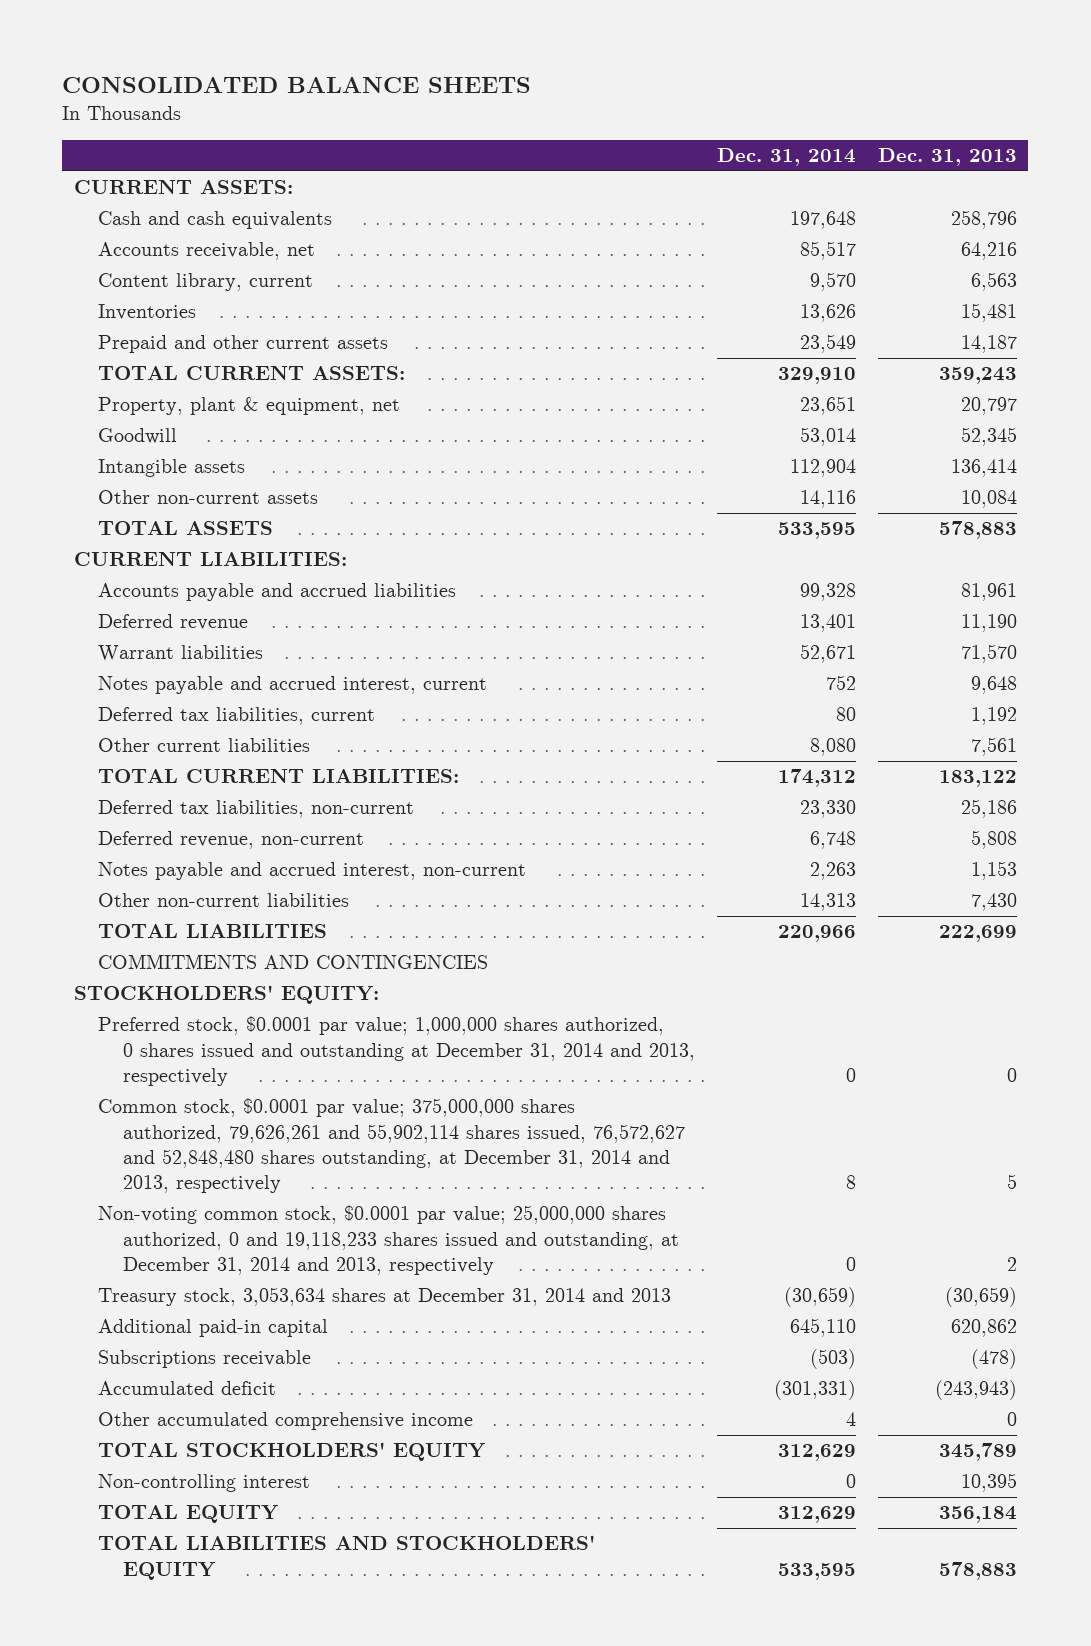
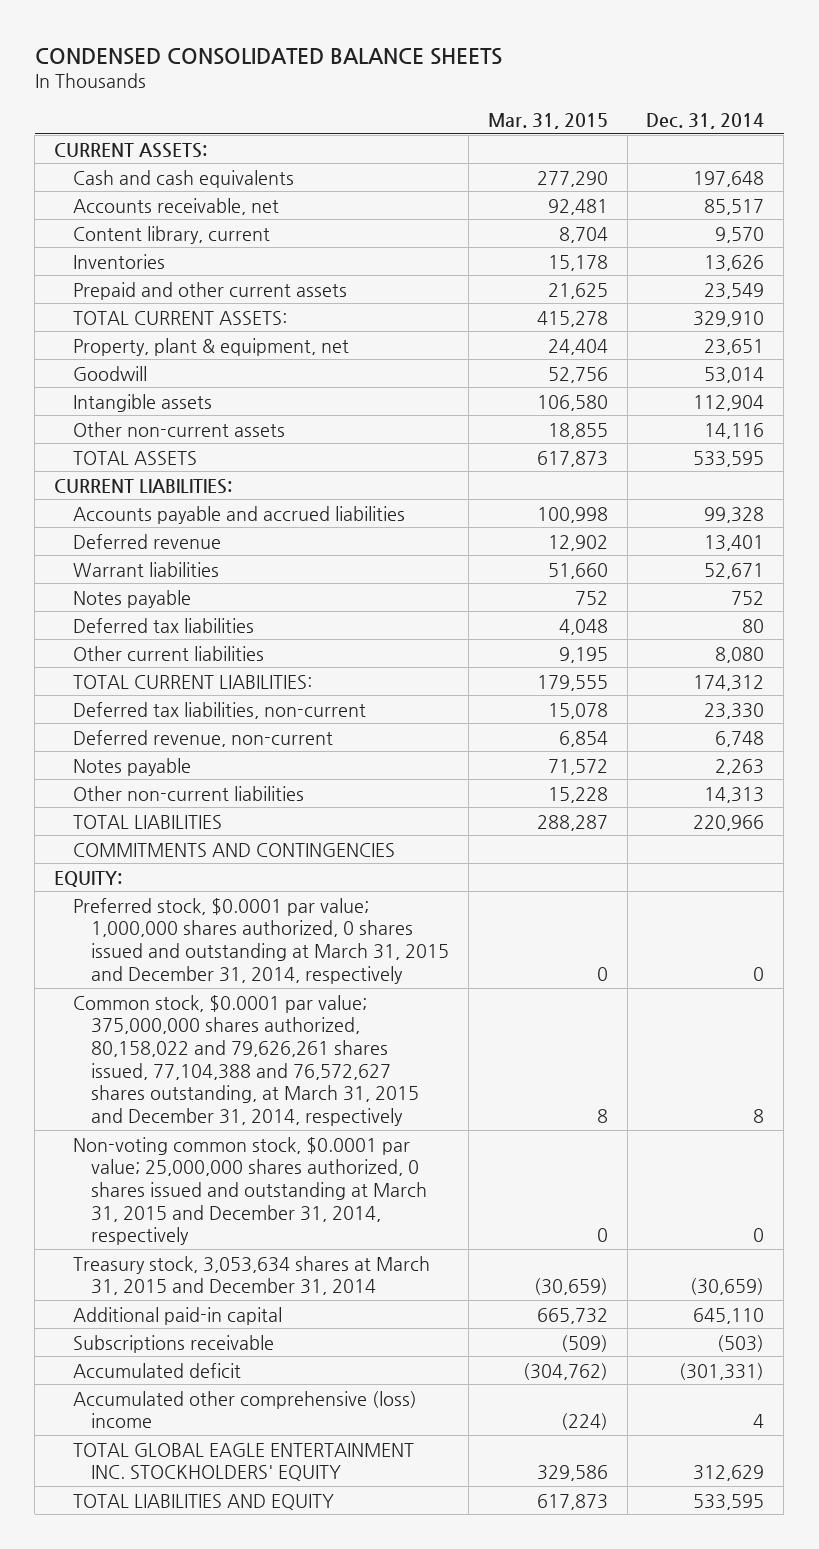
- CONSOLIDATED BALANCE SHEETS
+ CONDENSED CONSOLIDATED BALANCE SHEETS
- | Dec. 31, 2014 | Dec. 31, 2013
+ | Mar. 31, 2015 | Dec. 31, 2014
- Notes payable and accrued interest, current | 752 | 9,648
- Deferred tax liabilities, current | 80 | 1,192
+ Notes payable | 752 | 752
+ Deferred tax liabilities | 4,048 | 80
- Notes payable and accrued interest, non-current | 2,263 | 1,153
+ Notes payable | 71,572 | 2,263
- STOCKHOLDERS' EQUITY:
- Preferred stock, $0.0001 par value; 1,000,000 shares authorized, 0 shares issued and outstanding at December 31, 2014 and 2013, respectively | 0 | 0
- Common stock, $0.0001 par value; 375,000,000 shares authorized, 79,626,261 and 55,902,114 shares issued, 76,572,627 and 52,848,480 shares outstanding, at December 31, 2014 and 2013, respectively | 8 | 5
- Non-voting common stock, $0.0001 par value; 25,000,000 shares authorized, 0 and 19,118,233 shares issued and outstanding, at December 31, 2014 and 2013, respectively | 0 | 2
- Treasury stock, 3,053,634 shares at December 31, 2014 and 2013 | (30,659) | (30,659)
+ EQUITY:
+ Preferred stock, $0.0001 par value; 1,000,000 shares authorized, 0 shares issued and outstanding at March 31, 2015 and December 31, 2014, respectively | 0 | 0
+ Common stock, $0.0001 par value; 375,000,000 shares authorized, 80,158,022 and 79,626,261 shares issued, 77,104,388 and 76,572,627 shares outstanding, at March 31, 2015 and December 31, 2014, respectively | 8 | 8
+ Non-voting common stock, $0.0001 par value; 25,000,000 shares authorized, 0 shares issued and outstanding at March 31, 2015 and December 31, 2014, respectively | 0 | 0
+ Treasury stock, 3,053,634 shares at March 31, 2015 and December 31, 2014 | (30,659) | (30,659)
- Other accumulated comprehensive income | 4 | 0
- TOTAL STOCKHOLDERS' EQUITY | 312,629 | 345,789
- Non-controlling interest | 0 | 10,395
- TOTAL EQUITY | 312,629 | 356,184
- TOTAL LIABILITIES AND STOCKHOLDERS' EQUITY | 533,595 | 578,883
+ Accumulated other comprehensive (loss) income | (224) | 4
+ TOTAL GLOBAL EAGLE ENTERTAINMENT INC. STOCKHOLDERS' EQUITY | 329,586 | 312,629
+ TOTAL LIABILITIES AND EQUITY | 617,873 | 533,595

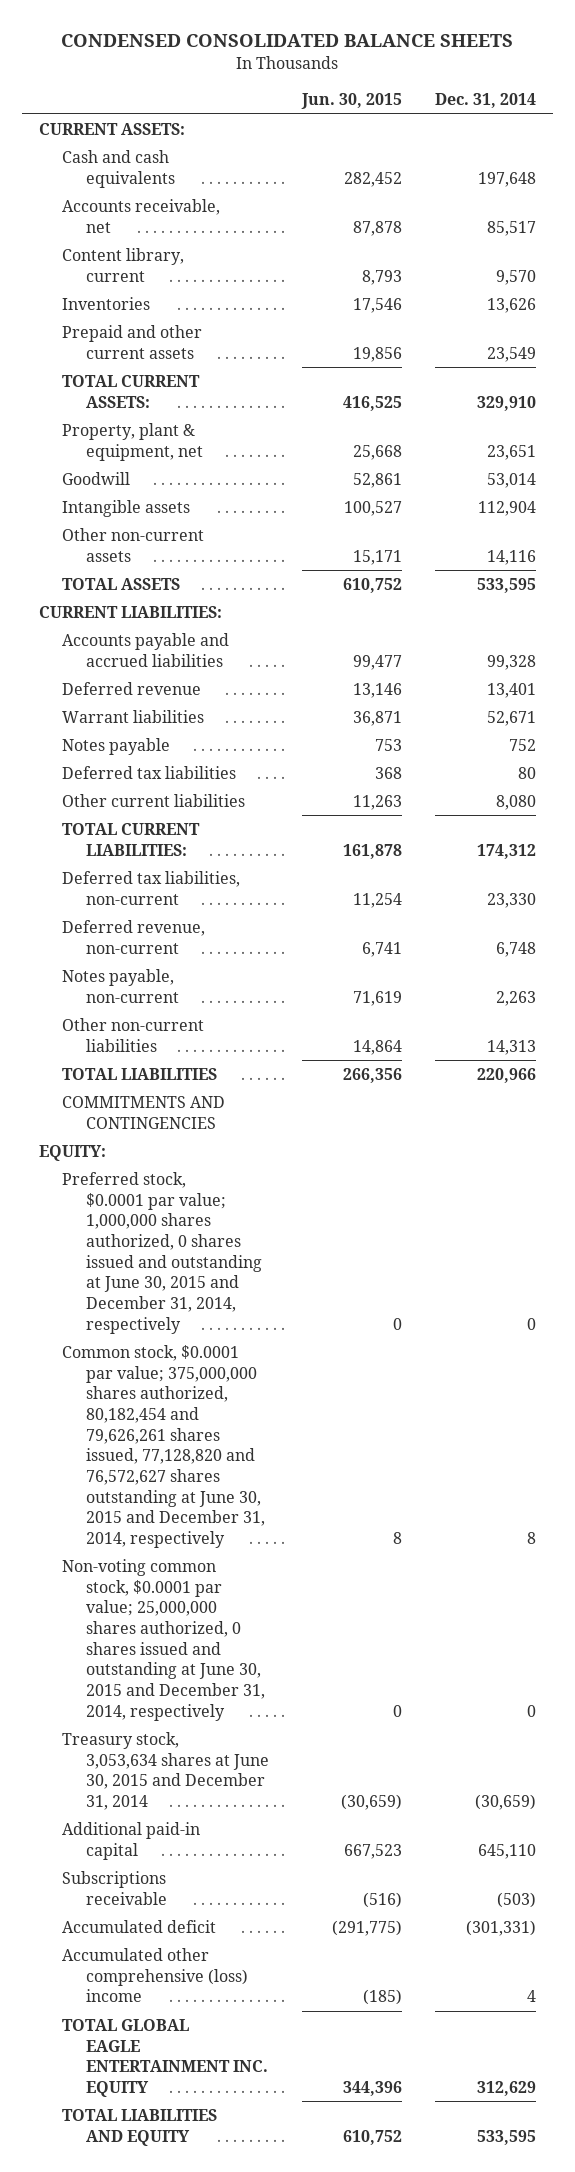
- | Mar. 31, 2015 | Dec. 31, 2014
+ | Jun. 30, 2015 | Dec. 31, 2014
- Notes payable | 71,572 | 2,263
+ Notes payable, non-current | 71,619 | 2,263
- Preferred stock, $0.0001 par value; 1,000,000 shares authorized, 0 shares issued and outstanding at March 31, 2015 and December 31, 2014, respectively | 0 | 0
- Common stock, $0.0001 par value; 375,000,000 shares authorized, 80,158,022 and 79,626,261 shares issued, 77,104,388 and 76,572,627 shares outstanding, at March 31, 2015 and December 31, 2014, respectively | 8 | 8
- Non-voting common stock, $0.0001 par value; 25,000,000 shares authorized, 0 shares issued and outstanding at March 31, 2015 and December 31, 2014, respectively | 0 | 0
- Treasury stock, 3,053,634 shares at March 31, 2015 and December 31, 2014 | (30,659) | (30,659)
+ Preferred stock, $0.0001 par value; 1,000,000 shares authorized, 0 shares issued and outstanding at June 30, 2015 and December 31, 2014, respectively | 0 | 0
+ Common stock, $0.0001 par value; 375,000,000 shares authorized, 80,182,454 and 79,626,261 shares issued, 77,128,820 and 76,572,627 shares outstanding at June 30, 2015 and December 31, 2014, respectively | 8 | 8
+ Non-voting common stock, $0.0001 par value; 25,000,000 shares authorized, 0 shares issued and outstanding at June 30, 2015 and December 31, 2014, respectively | 0 | 0
+ Treasury stock, 3,053,634 shares at June 30, 2015 and December 31, 2014 | (30,659) | (30,659)
- TOTAL GLOBAL EAGLE ENTERTAINMENT INC. STOCKHOLDERS' EQUITY | 329,586 | 312,629
+ TOTAL GLOBAL EAGLE ENTERTAINMENT INC. EQUITY | 344,396 | 312,629

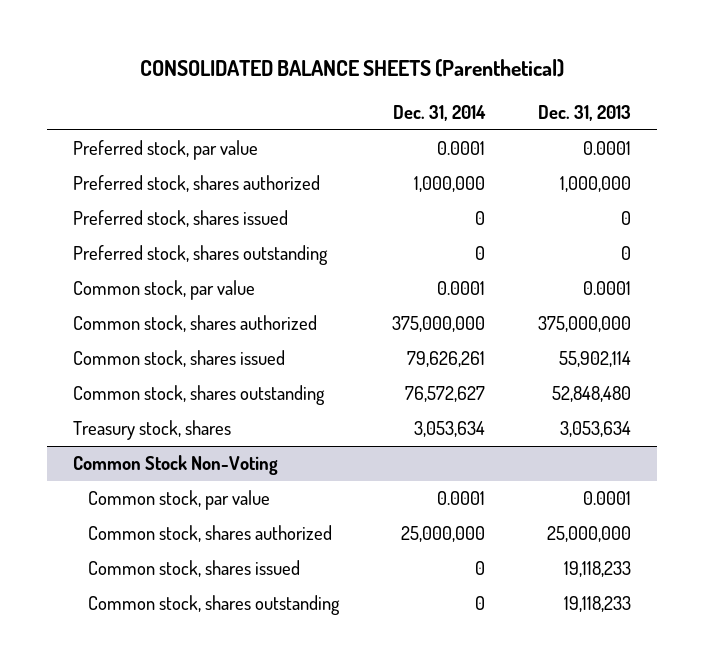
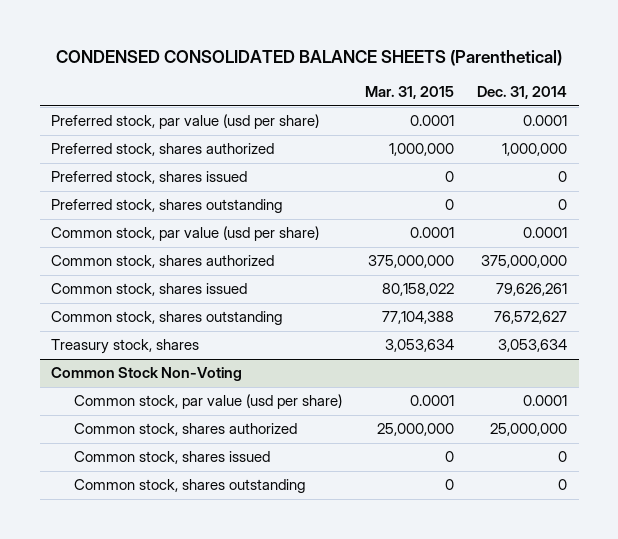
- CONSOLIDATED BALANCE SHEETS (Parenthetical)
+ CONDENSED CONSOLIDATED BALANCE SHEETS (Parenthetical)
- | Dec. 31, 2014 | Dec. 31, 2013
+ | Mar. 31, 2015 | Dec. 31, 2014
- Preferred stock, par value | 0.0001 | 0.0001
+ Preferred stock, par value (usd per share) | 0.0001 | 0.0001
- Common stock, par value | 0.0001 | 0.0001
+ Common stock, par value (usd per share) | 0.0001 | 0.0001
@ Common Stock Non-Voting
- Common stock, par value | 0.0001 | 0.0001
+ Common stock, par value (usd per share) | 0.0001 | 0.0001

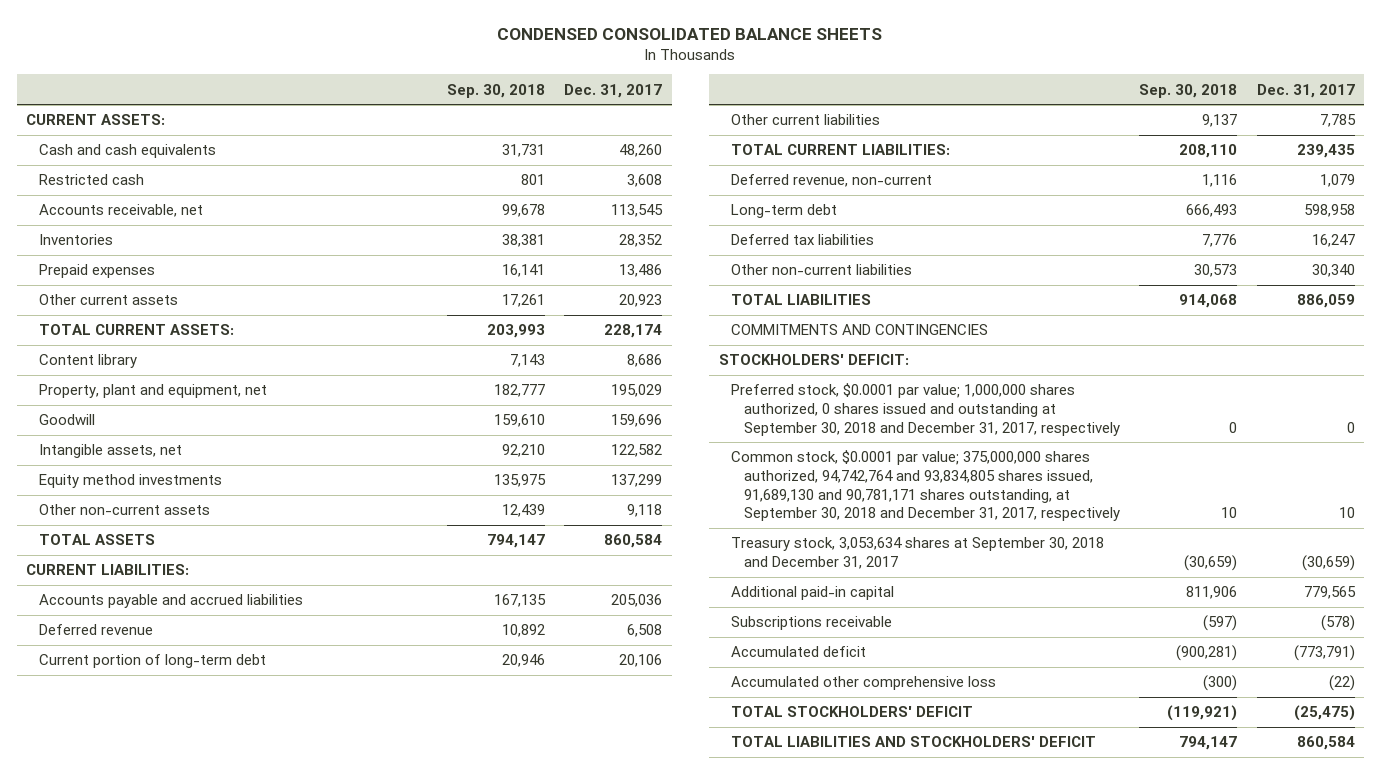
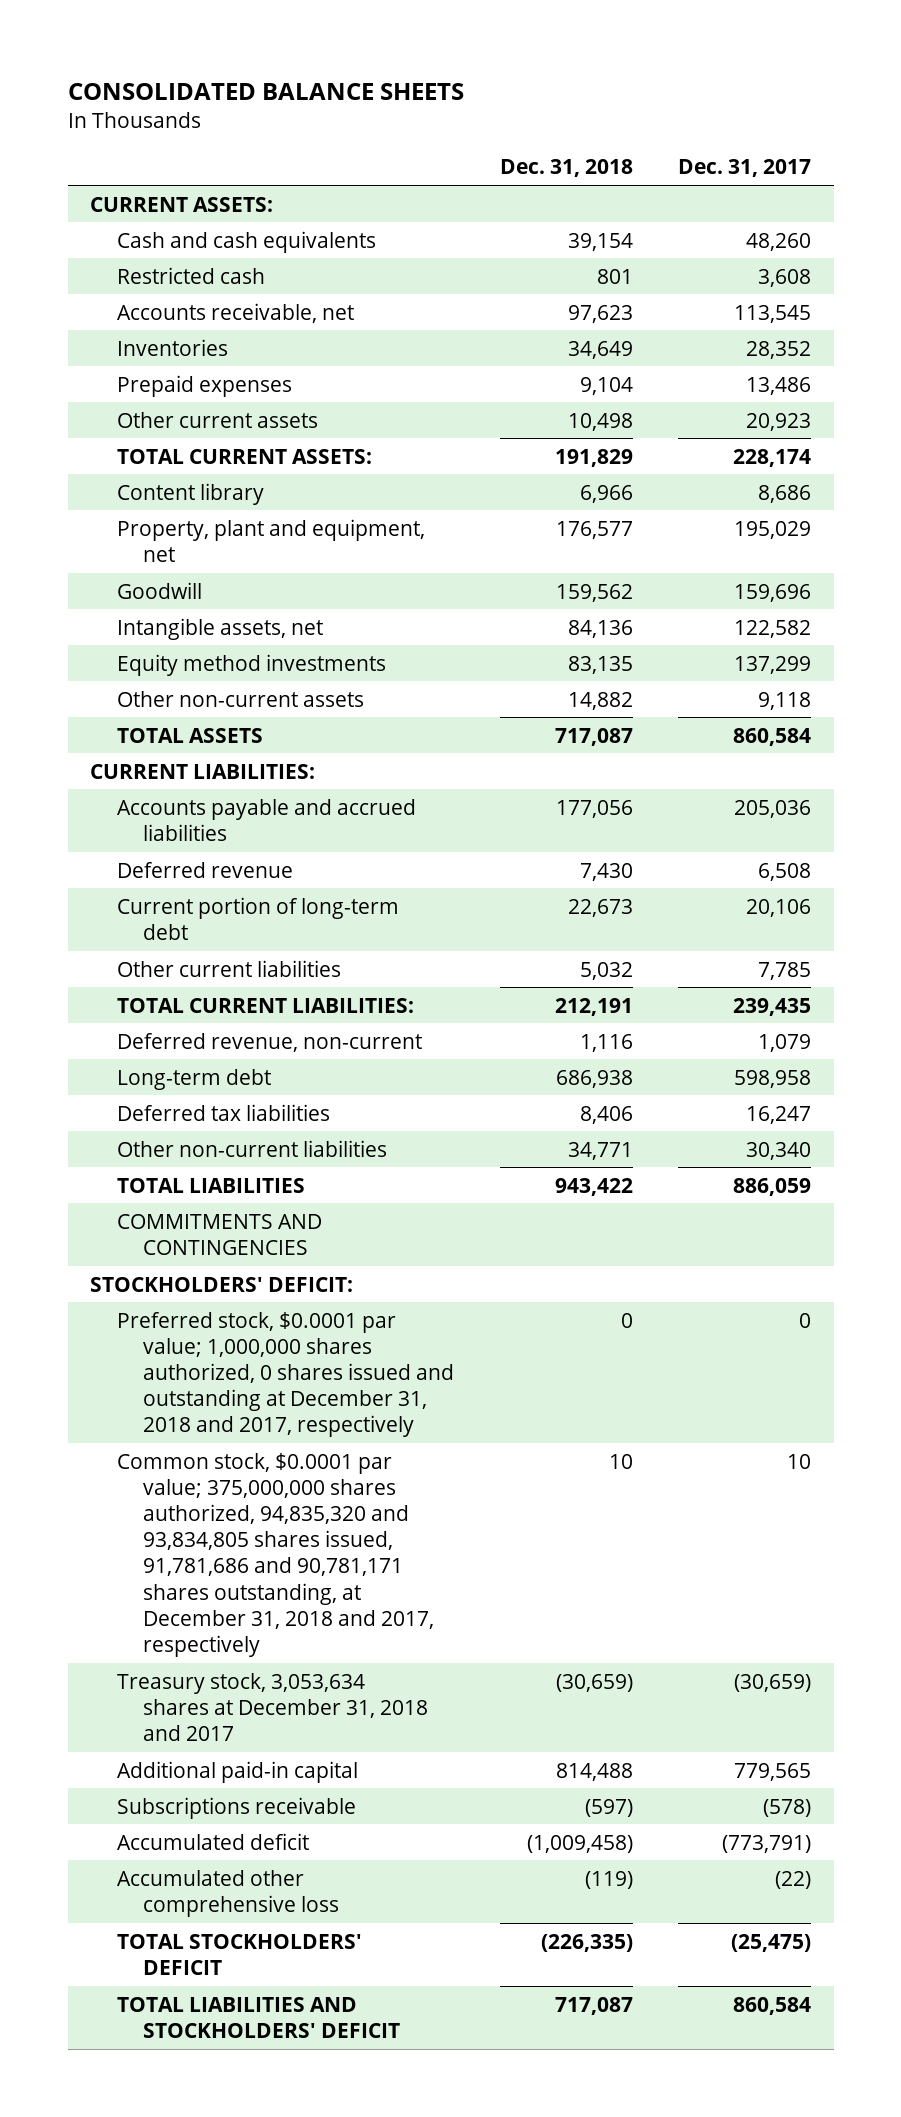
- CONDENSED CONSOLIDATED BALANCE SHEETS
+ CONSOLIDATED BALANCE SHEETS
- | Sep. 30, 2018 | Dec. 31, 2017
+ | Dec. 31, 2018 | Dec. 31, 2017
- Preferred stock, $0.0001 par value; 1,000,000 shares authorized, 0 shares issued and outstanding at September 30, 2018 and December 31, 2017, respectively | 0 | 0
- Common stock, $0.0001 par value; 375,000,000 shares authorized, 94,742,764 and 93,834,805 shares issued, 91,689,130 and 90,781,171 shares outstanding, at September 30, 2018 and December 31, 2017, respectively | 10 | 10
- Treasury stock, 3,053,634 shares at September 30, 2018 and December 31, 2017 | (30,659) | (30,659)
+ Preferred stock, $0.0001 par value; 1,000,000 shares authorized, 0 shares issued and outstanding at December 31, 2018 and 2017, respectively | 0 | 0
+ Common stock, $0.0001 par value; 375,000,000 shares authorized, 94,835,320 and 93,834,805 shares issued, 91,781,686 and 90,781,171 shares outstanding, at December 31, 2018 and 2017, respectively | 10 | 10
+ Treasury stock, 3,053,634 shares at December 31, 2018 and 2017 | (30,659) | (30,659)

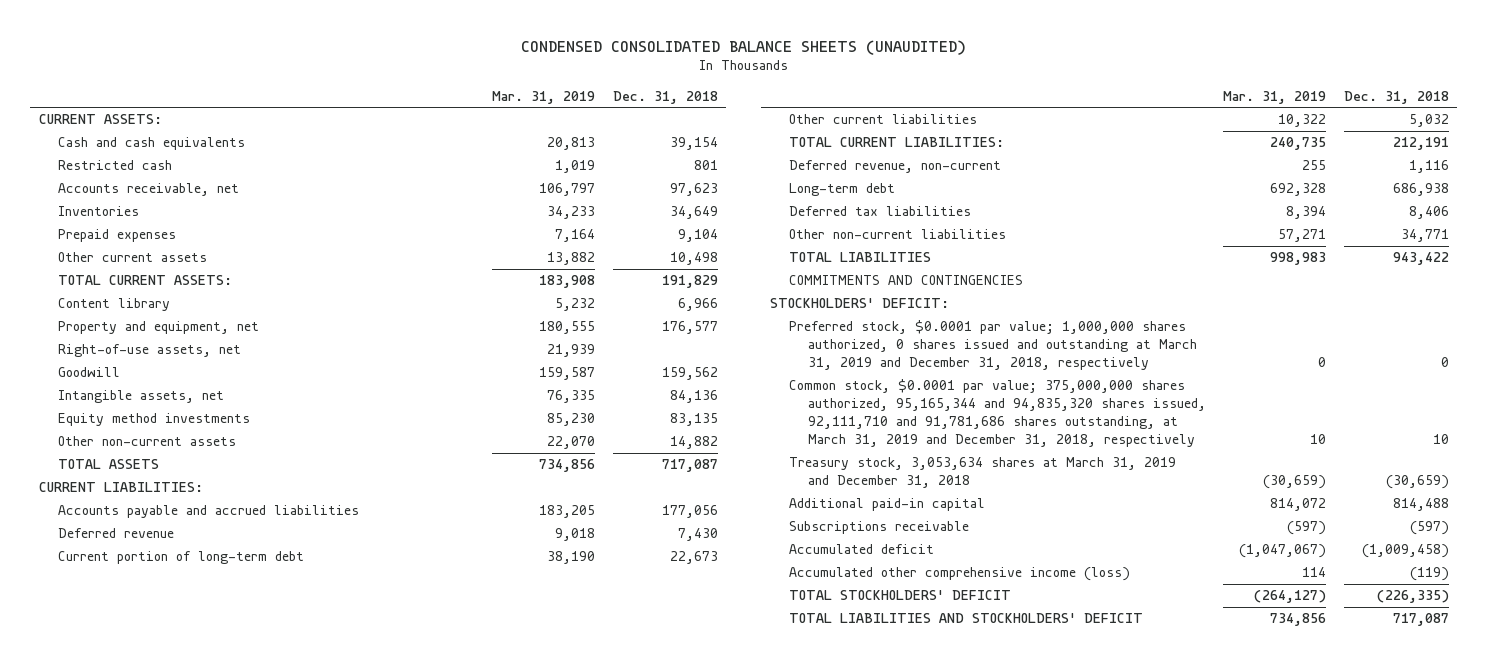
- CONSOLIDATED BALANCE SHEETS
+ CONDENSED CONSOLIDATED BALANCE SHEETS (UNAUDITED)
- | Dec. 31, 2018 | Dec. 31, 2017
+ | Mar. 31, 2019 | Dec. 31, 2018
- Property, plant and equipment, net | 176,577 | 195,029
+ Property and equipment, net | 180,555 | 176,577
+ Right-of-use assets, net | 21,939 |
- Preferred stock, $0.0001 par value; 1,000,000 shares authorized, 0 shares issued and outstanding at December 31, 2018 and 2017, respectively | 0 | 0
- Common stock, $0.0001 par value; 375,000,000 shares authorized, 94,835,320 and 93,834,805 shares issued, 91,781,686 and 90,781,171 shares outstanding, at December 31, 2018 and 2017, respectively | 10 | 10
- Treasury stock, 3,053,634 shares at December 31, 2018 and 2017 | (30,659) | (30,659)
+ Preferred stock, $0.0001 par value; 1,000,000 shares authorized, 0 shares issued and outstanding at March 31, 2019 and December 31, 2018, respectively | 0 | 0
+ Common stock, $0.0001 par value; 375,000,000 shares authorized, 95,165,344 and 94,835,320 shares issued, 92,111,710 and 91,781,686 shares outstanding, at March 31, 2019 and December 31, 2018, respectively | 10 | 10
+ Treasury stock, 3,053,634 shares at March 31, 2019 and December 31, 2018 | (30,659) | (30,659)
- Accumulated other comprehensive loss | (119) | (22)
+ Accumulated other comprehensive income (loss) | 114 | (119)

